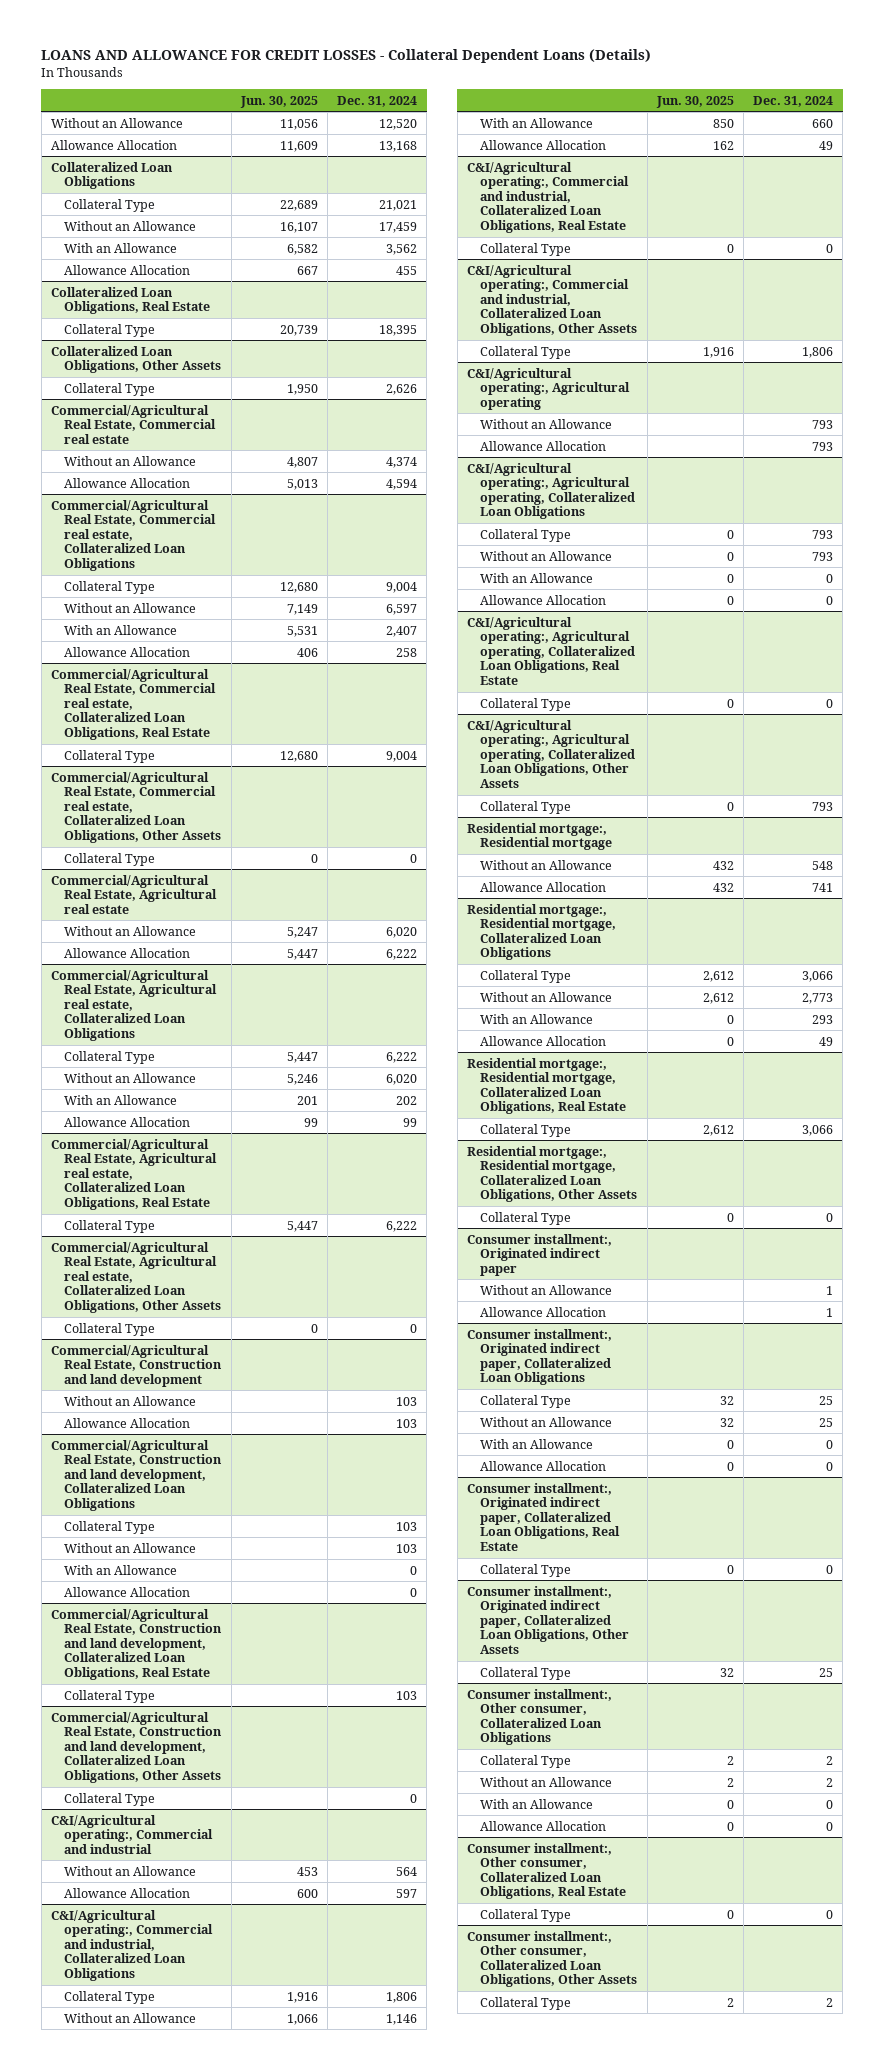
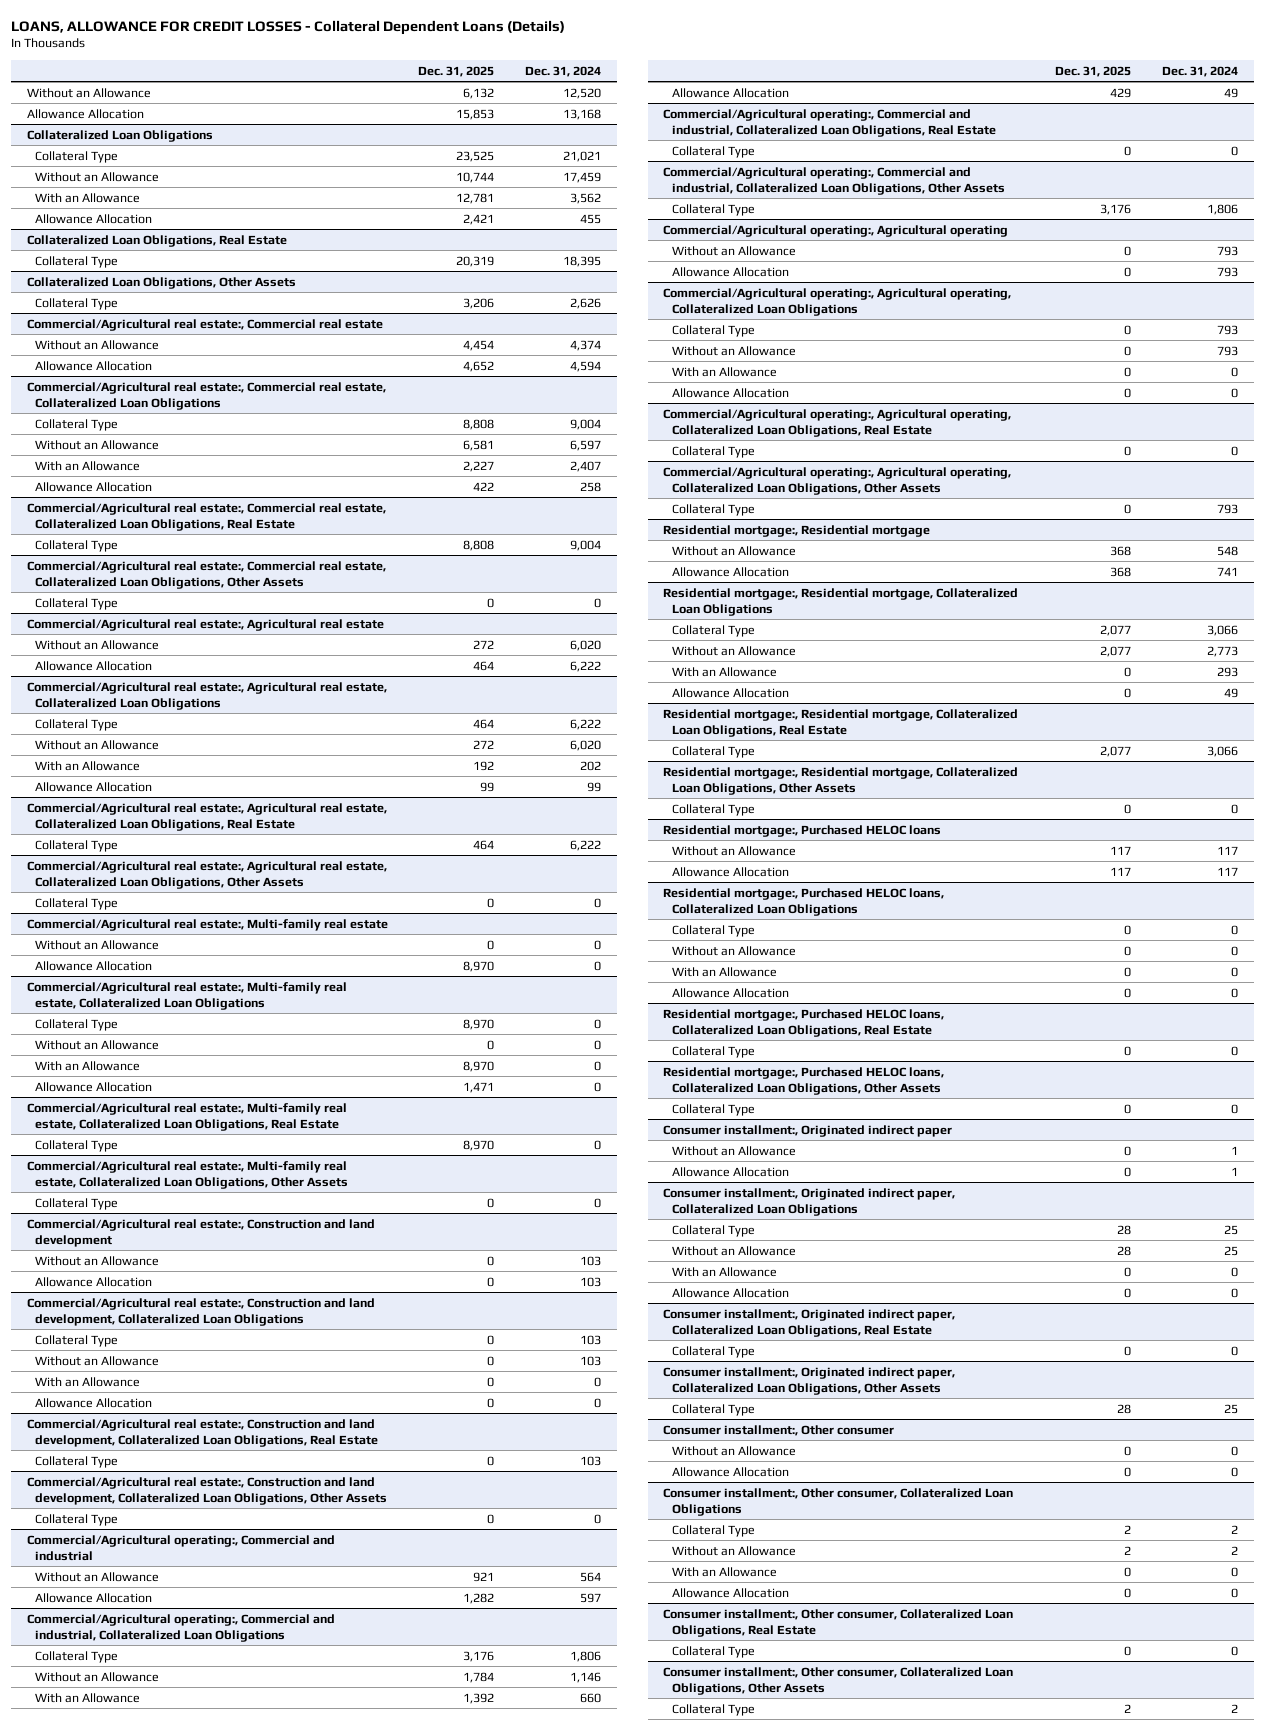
- LOANS AND ALLOWANCE FOR CREDIT LOSSES - Collateral Dependent Loans (Details)
+ LOANS, ALLOWANCE FOR CREDIT LOSSES - Collateral Dependent Loans (Details)
- | Jun. 30, 2025 | Dec. 31, 2024
+ | Dec. 31, 2025 | Dec. 31, 2024
- Commercial/Agricultural Real Estate, Commercial real estate
+ Commercial/Agricultural real estate:, Commercial real estate
- Commercial/Agricultural Real Estate, Commercial real estate, Collateralized Loan Obligations
+ Commercial/Agricultural real estate:, Commercial real estate, Collateralized Loan Obligations
- Commercial/Agricultural Real Estate, Commercial real estate, Collateralized Loan Obligations, Real Estate
+ Commercial/Agricultural real estate:, Commercial real estate, Collateralized Loan Obligations, Real Estate
- Commercial/Agricultural Real Estate, Commercial real estate, Collateralized Loan Obligations, Other Assets
+ Commercial/Agricultural real estate:, Commercial real estate, Collateralized Loan Obligations, Other Assets
- Commercial/Agricultural Real Estate, Agricultural real estate
+ Commercial/Agricultural real estate:, Agricultural real estate
- Commercial/Agricultural Real Estate, Agricultural real estate, Collateralized Loan Obligations
+ Commercial/Agricultural real estate:, Agricultural real estate, Collateralized Loan Obligations
- Commercial/Agricultural Real Estate, Agricultural real estate, Collateralized Loan Obligations, Real Estate
+ Commercial/Agricultural real estate:, Agricultural real estate, Collateralized Loan Obligations, Real Estate
- Commercial/Agricultural Real Estate, Agricultural real estate, Collateralized Loan Obligations, Other Assets
+ Commercial/Agricultural real estate:, Agricultural real estate, Collateralized Loan Obligations, Other Assets
- Commercial/Agricultural Real Estate, Construction and land development
+ Commercial/Agricultural real estate:, Multi-family real estate
+ Without an Allowance | 0 | 0
+ Allowance Allocation | 8,970 | 0
+ Commercial/Agricultural real estate:, Multi-family real estate, Collateralized Loan Obligations
+ Collateral Type | 8,970 | 0
+ Without an Allowance | 0 | 0
+ With an Allowance | 8,970 | 0
+ Allowance Allocation | 1,471 | 0
+ Commercial/Agricultural real estate:, Multi-family real estate, Collateralized Loan Obligations, Real Estate
+ Collateral Type | 8,970 | 0
+ Commercial/Agricultural real estate:, Multi-family real estate, Collateralized Loan Obligations, Other Assets
+ Collateral Type | 0 | 0
+ Commercial/Agricultural real estate:, Construction and land development
- Commercial/Agricultural Real Estate, Construction and land development, Collateralized Loan Obligations
+ Commercial/Agricultural real estate:, Construction and land development, Collateralized Loan Obligations
- Commercial/Agricultural Real Estate, Construction and land development, Collateralized Loan Obligations, Real Estate
+ Commercial/Agricultural real estate:, Construction and land development, Collateralized Loan Obligations, Real Estate
- Commercial/Agricultural Real Estate, Construction and land development, Collateralized Loan Obligations, Other Assets
+ Commercial/Agricultural real estate:, Construction and land development, Collateralized Loan Obligations, Other Assets
- C&I/Agricultural operating:, Commercial and industrial
+ Commercial/Agricultural operating:, Commercial and industrial
- C&I/Agricultural operating:, Commercial and industrial, Collateralized Loan Obligations
+ Commercial/Agricultural operating:, Commercial and industrial, Collateralized Loan Obligations
- C&I/Agricultural operating:, Commercial and industrial, Collateralized Loan Obligations, Real Estate
+ Commercial/Agricultural operating:, Commercial and industrial, Collateralized Loan Obligations, Real Estate
- C&I/Agricultural operating:, Commercial and industrial, Collateralized Loan Obligations, Other Assets
+ Commercial/Agricultural operating:, Commercial and industrial, Collateralized Loan Obligations, Other Assets
- C&I/Agricultural operating:, Agricultural operating
+ Commercial/Agricultural operating:, Agricultural operating
- C&I/Agricultural operating:, Agricultural operating, Collateralized Loan Obligations
+ Commercial/Agricultural operating:, Agricultural operating, Collateralized Loan Obligations
- C&I/Agricultural operating:, Agricultural operating, Collateralized Loan Obligations, Real Estate
+ Commercial/Agricultural operating:, Agricultural operating, Collateralized Loan Obligations, Real Estate
- C&I/Agricultural operating:, Agricultural operating, Collateralized Loan Obligations, Other Assets
+ Commercial/Agricultural operating:, Agricultural operating, Collateralized Loan Obligations, Other Assets
+ Residential mortgage:, Purchased HELOC loans
+ Without an Allowance | 117 | 117
+ Allowance Allocation | 117 | 117
+ Residential mortgage:, Purchased HELOC loans, Collateralized Loan Obligations
+ Collateral Type | 0 | 0
+ Without an Allowance | 0 | 0
+ With an Allowance | 0 | 0
+ Allowance Allocation | 0 | 0
+ Residential mortgage:, Purchased HELOC loans, Collateralized Loan Obligations, Real Estate
+ Collateral Type | 0 | 0
+ Residential mortgage:, Purchased HELOC loans, Collateralized Loan Obligations, Other Assets
+ Collateral Type | 0 | 0
+ Consumer installment:, Other consumer
+ Without an Allowance | 0 | 0
+ Allowance Allocation | 0 | 0

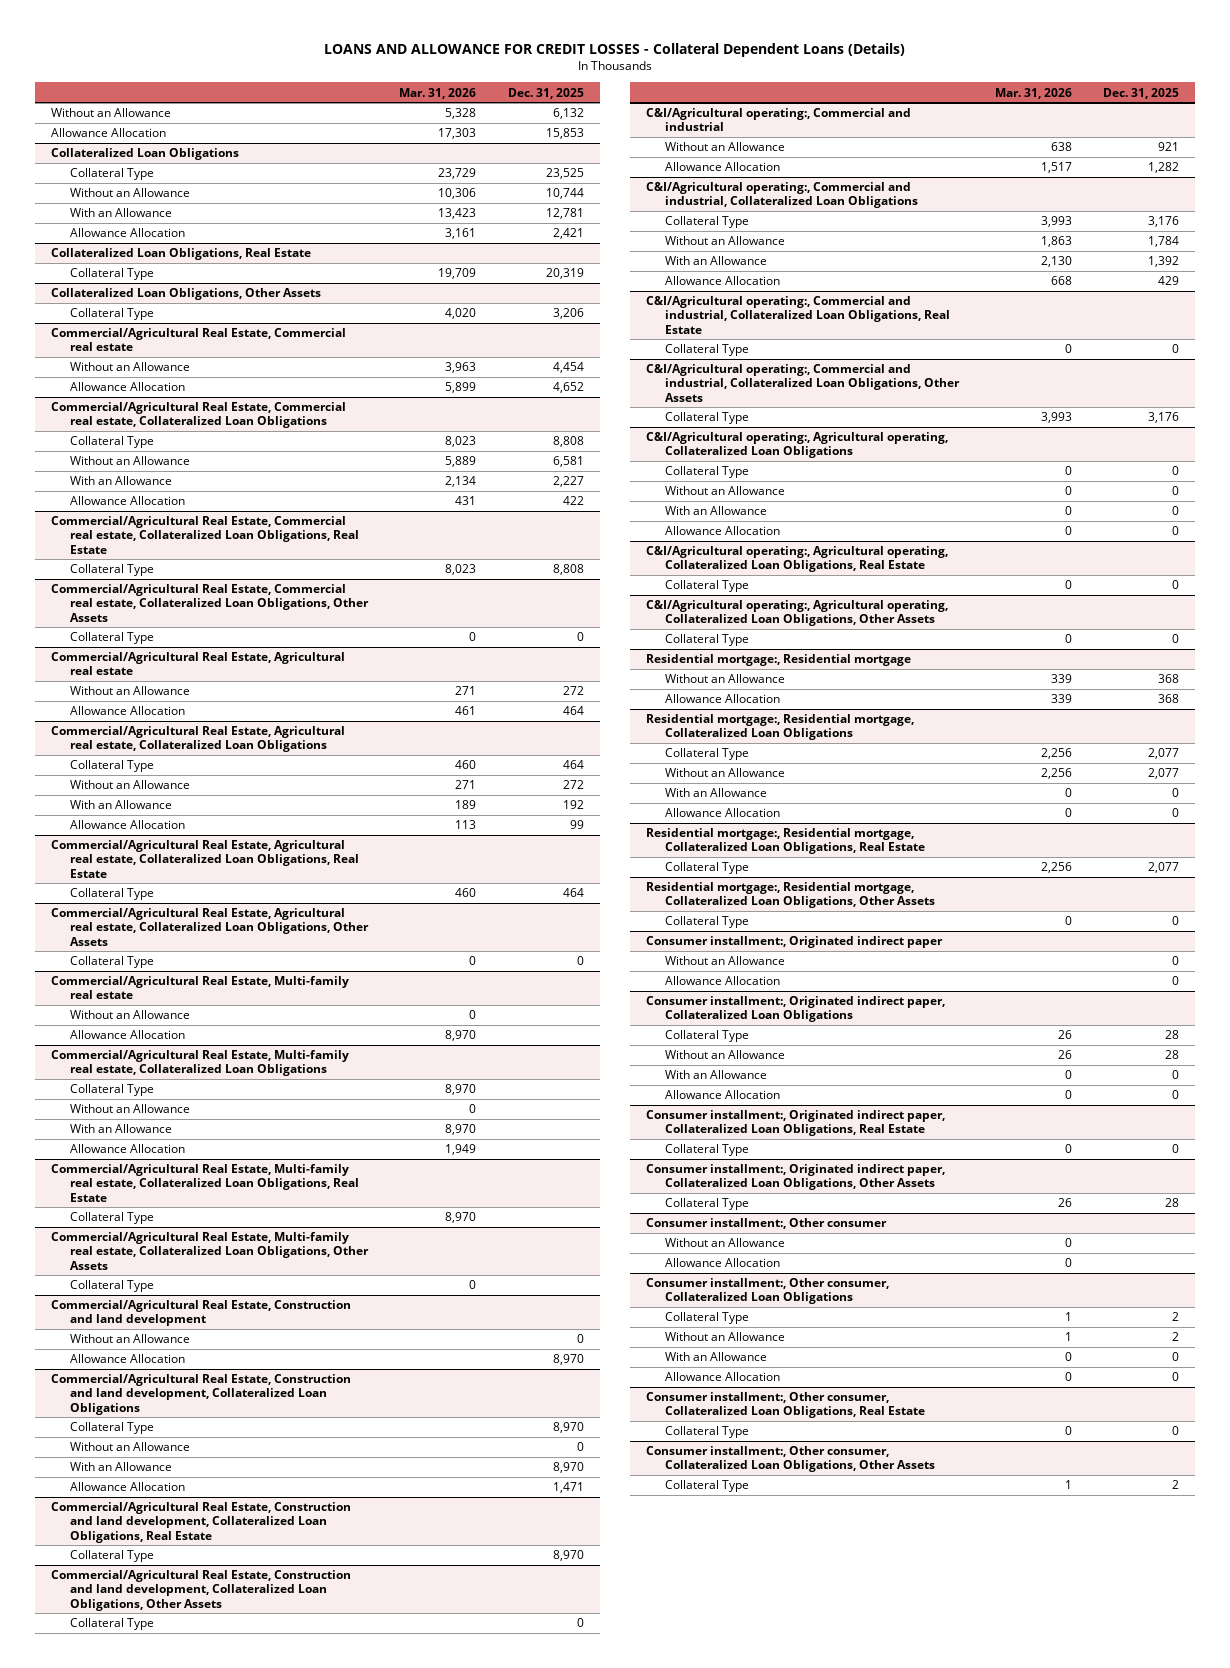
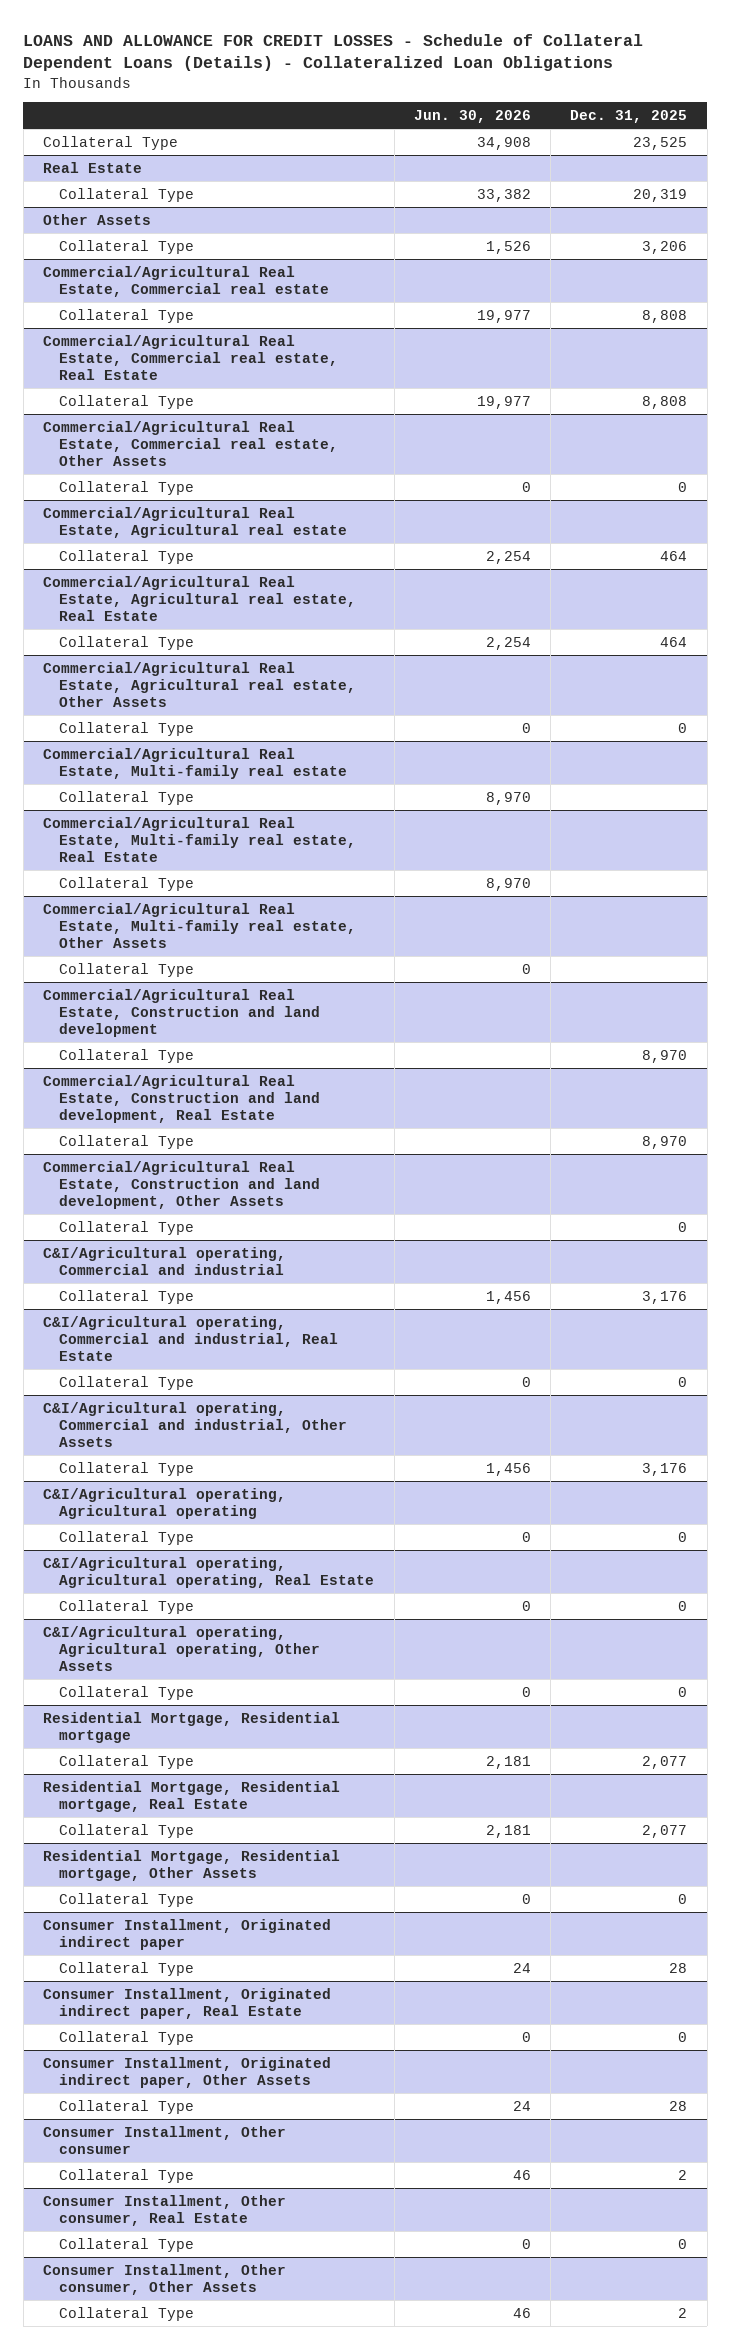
- LOANS AND ALLOWANCE FOR CREDIT LOSSES - Collateral Dependent Loans (Details)
+ LOANS AND ALLOWANCE FOR CREDIT LOSSES - Schedule of Collateral Dependent Loans (Details) - Collateralized Loan Obligations
- | Mar. 31, 2026 | Dec. 31, 2025
+ | Jun. 30, 2026 | Dec. 31, 2025
- Without an Allowance | 5,328 | 6,132
- Allowance Allocation | 17,303 | 15,853
- Collateralized Loan Obligations
- Without an Allowance | 10,306 | 10,744
- With an Allowance | 13,423 | 12,781
- Allowance Allocation | 3,161 | 2,421
- Collateralized Loan Obligations, Real Estate
+ Real Estate
- Collateralized Loan Obligations, Other Assets
+ Other Assets
@ Commercial/Agricultural Real Estate, Commercial real estate
- Without an Allowance | 3,963 | 4,454
- Allowance Allocation | 5,899 | 4,652
- Commercial/Agricultural Real Estate, Commercial real estate, Collateralized Loan Obligations
- Without an Allowance | 5,889 | 6,581
- With an Allowance | 2,134 | 2,227
- Allowance Allocation | 431 | 422
- Commercial/Agricultural Real Estate, Commercial real estate, Collateralized Loan Obligations, Real Estate
+ Commercial/Agricultural Real Estate, Commercial real estate, Real Estate
- Commercial/Agricultural Real Estate, Commercial real estate, Collateralized Loan Obligations, Other Assets
+ Commercial/Agricultural Real Estate, Commercial real estate, Other Assets
@ Commercial/Agricultural Real Estate, Agricultural real estate
- Without an Allowance | 271 | 272
- Allowance Allocation | 461 | 464
- Commercial/Agricultural Real Estate, Agricultural real estate, Collateralized Loan Obligations
- Without an Allowance | 271 | 272
- With an Allowance | 189 | 192
- Allowance Allocation | 113 | 99
- Commercial/Agricultural Real Estate, Agricultural real estate, Collateralized Loan Obligations, Real Estate
+ Commercial/Agricultural Real Estate, Agricultural real estate, Real Estate
- Commercial/Agricultural Real Estate, Agricultural real estate, Collateralized Loan Obligations, Other Assets
+ Commercial/Agricultural Real Estate, Agricultural real estate, Other Assets
@ Commercial/Agricultural Real Estate, Multi-family real estate
- Without an Allowance | 0 |
- Allowance Allocation | 8,970 |
- Commercial/Agricultural Real Estate, Multi-family real estate, Collateralized Loan Obligations
- Without an Allowance | 0 |
- With an Allowance | 8,970 |
- Allowance Allocation | 1,949 |
- Commercial/Agricultural Real Estate, Multi-family real estate, Collateralized Loan Obligations, Real Estate
+ Commercial/Agricultural Real Estate, Multi-family real estate, Real Estate
- Commercial/Agricultural Real Estate, Multi-family real estate, Collateralized Loan Obligations, Other Assets
+ Commercial/Agricultural Real Estate, Multi-family real estate, Other Assets
@ Commercial/Agricultural Real Estate, Construction and land development
- Without an Allowance | | 0
- Allowance Allocation | | 8,970
- Commercial/Agricultural Real Estate, Construction and land development, Collateralized Loan Obligations
- Without an Allowance | | 0
- With an Allowance | | 8,970
- Allowance Allocation | | 1,471
- Commercial/Agricultural Real Estate, Construction and land development, Collateralized Loan Obligations, Real Estate
+ Commercial/Agricultural Real Estate, Construction and land development, Real Estate
- Commercial/Agricultural Real Estate, Construction and land development, Collateralized Loan Obligations, Other Assets
+ Commercial/Agricultural Real Estate, Construction and land development, Other Assets
- C&I/Agricultural operating:, Commercial and industrial
- Without an Allowance | 638 | 921
- Allowance Allocation | 1,517 | 1,282
- C&I/Agricultural operating:, Commercial and industrial, Collateralized Loan Obligations
+ C&I/Agricultural operating, Commercial and industrial
- Without an Allowance | 1,863 | 1,784
- With an Allowance | 2,130 | 1,392
- Allowance Allocation | 668 | 429
- C&I/Agricultural operating:, Commercial and industrial, Collateralized Loan Obligations, Real Estate
+ C&I/Agricultural operating, Commercial and industrial, Real Estate
- C&I/Agricultural operating:, Commercial and industrial, Collateralized Loan Obligations, Other Assets
+ C&I/Agricultural operating, Commercial and industrial, Other Assets
- C&I/Agricultural operating:, Agricultural operating, Collateralized Loan Obligations
+ C&I/Agricultural operating, Agricultural operating
- Without an Allowance | 0 | 0
- With an Allowance | 0 | 0
- Allowance Allocation | 0 | 0
- C&I/Agricultural operating:, Agricultural operating, Collateralized Loan Obligations, Real Estate
+ C&I/Agricultural operating, Agricultural operating, Real Estate
- C&I/Agricultural operating:, Agricultural operating, Collateralized Loan Obligations, Other Assets
+ C&I/Agricultural operating, Agricultural operating, Other Assets
- Residential mortgage:, Residential mortgage
- Without an Allowance | 339 | 368
- Allowance Allocation | 339 | 368
- Residential mortgage:, Residential mortgage, Collateralized Loan Obligations
+ Residential Mortgage, Residential mortgage
- Without an Allowance | 2,256 | 2,077
- With an Allowance | 0 | 0
- Allowance Allocation | 0 | 0
- Residential mortgage:, Residential mortgage, Collateralized Loan Obligations, Real Estate
+ Residential Mortgage, Residential mortgage, Real Estate
- Residential mortgage:, Residential mortgage, Collateralized Loan Obligations, Other Assets
+ Residential Mortgage, Residential mortgage, Other Assets
- Consumer installment:, Originated indirect paper
- Without an Allowance | | 0
- Allowance Allocation | | 0
- Consumer installment:, Originated indirect paper, Collateralized Loan Obligations
+ Consumer Installment, Originated indirect paper
- Without an Allowance | 26 | 28
- With an Allowance | 0 | 0
- Allowance Allocation | 0 | 0
- Consumer installment:, Originated indirect paper, Collateralized Loan Obligations, Real Estate
+ Consumer Installment, Originated indirect paper, Real Estate
- Consumer installment:, Originated indirect paper, Collateralized Loan Obligations, Other Assets
+ Consumer Installment, Originated indirect paper, Other Assets
- Consumer installment:, Other consumer
- Without an Allowance | 0 |
- Allowance Allocation | 0 |
- Consumer installment:, Other consumer, Collateralized Loan Obligations
+ Consumer Installment, Other consumer
- Without an Allowance | 1 | 2
- With an Allowance | 0 | 0
- Allowance Allocation | 0 | 0
- Consumer installment:, Other consumer, Collateralized Loan Obligations, Real Estate
+ Consumer Installment, Other consumer, Real Estate
- Consumer installment:, Other consumer, Collateralized Loan Obligations, Other Assets
+ Consumer Installment, Other consumer, Other Assets

